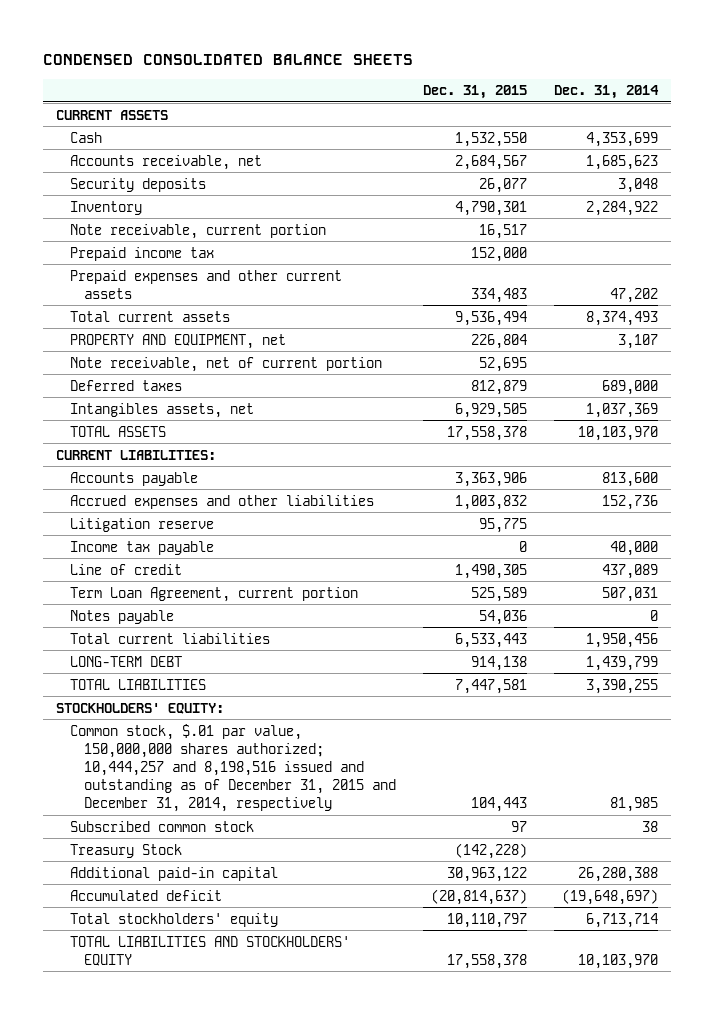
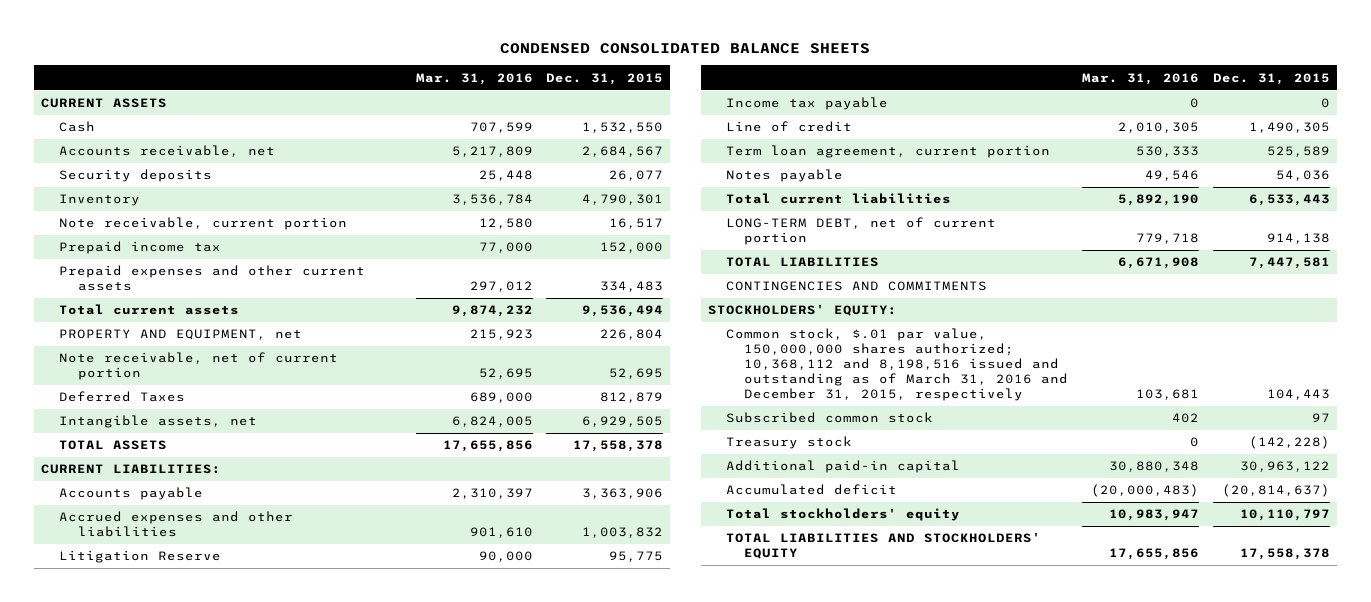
- | Dec. 31, 2015 | Dec. 31, 2014
+ | Mar. 31, 2016 | Dec. 31, 2015
- Deferred taxes | 812,879 | 689,000
- Intangibles assets, net | 6,929,505 | 1,037,369
+ Deferred Taxes | 689,000 | 812,879
+ Intangible assets, net | 6,824,005 | 6,929,505
- Litigation reserve | 95,775 |
+ Litigation Reserve | 90,000 | 95,775
- Term Loan Agreement, current portion | 525,589 | 507,031
+ Term loan agreement, current portion | 530,333 | 525,589
- LONG-TERM DEBT | 914,138 | 1,439,799
+ LONG-TERM DEBT, net of current portion | 779,718 | 914,138
+ CONTINGENCIES AND COMMITMENTS
- Common stock, $.01 par value, 150,000,000 shares authorized; 10,444,257 and 8,198,516 issued and outstanding as of December 31, 2015 and December 31, 2014, respectively | 104,443 | 81,985
+ Common stock, $.01 par value, 150,000,000 shares authorized; 10,368,112 and 8,198,516 issued and outstanding as of March 31, 2016 and December 31, 2015, respectively | 103,681 | 104,443
- Treasury Stock | (142,228) |
+ Treasury stock | 0 | (142,228)

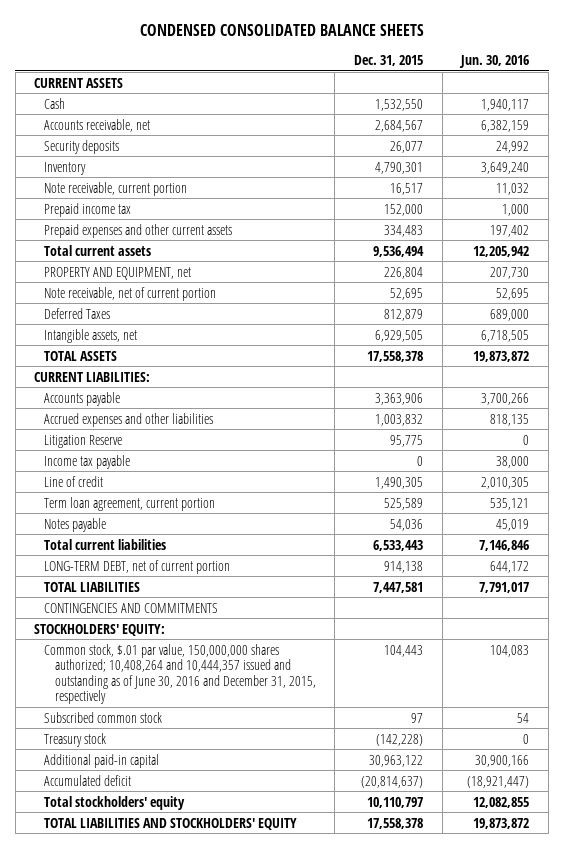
- | Mar. 31, 2016 | Dec. 31, 2015
+ | Dec. 31, 2015 | Jun. 30, 2016
- Common stock, $.01 par value, 150,000,000 shares authorized; 10,368,112 and 8,198,516 issued and outstanding as of March 31, 2016 and December 31, 2015, respectively | 103,681 | 104,443
+ Common stock, $.01 par value, 150,000,000 shares authorized; 10,408,264 and 10,444,357 issued and outstanding as of June 30, 2016 and December 31, 2015, respectively | 104,443 | 104,083

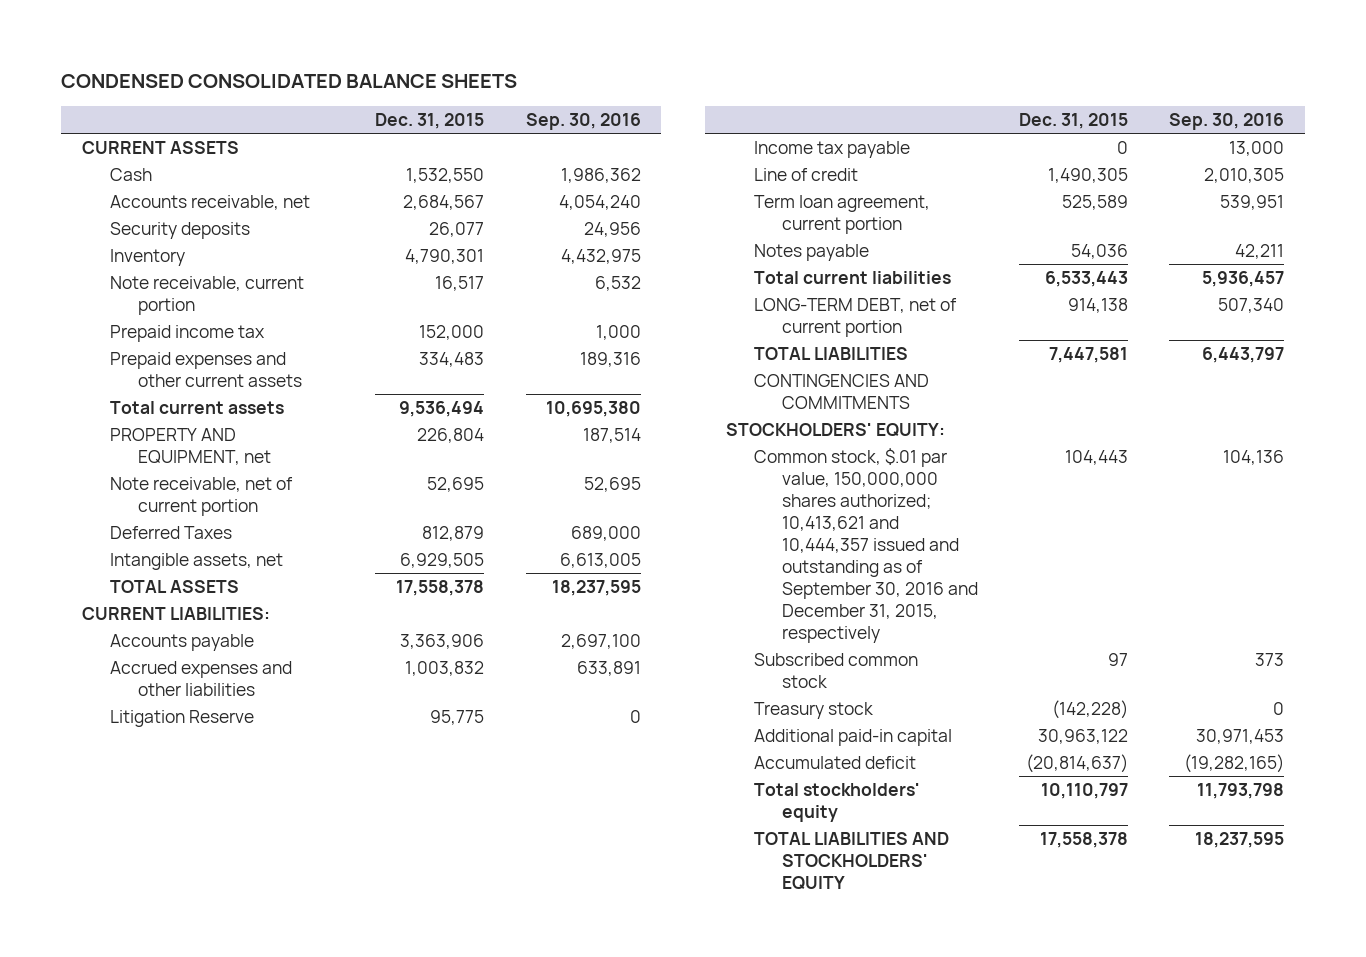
- | Dec. 31, 2015 | Jun. 30, 2016
+ | Dec. 31, 2015 | Sep. 30, 2016
- Common stock, $.01 par value, 150,000,000 shares authorized; 10,408,264 and 10,444,357 issued and outstanding as of June 30, 2016 and December 31, 2015, respectively | 104,443 | 104,083
+ Common stock, $.01 par value, 150,000,000 shares authorized; 10,413,621 and 10,444,357 issued and outstanding as of September 30, 2016 and December 31, 2015, respectively | 104,443 | 104,136

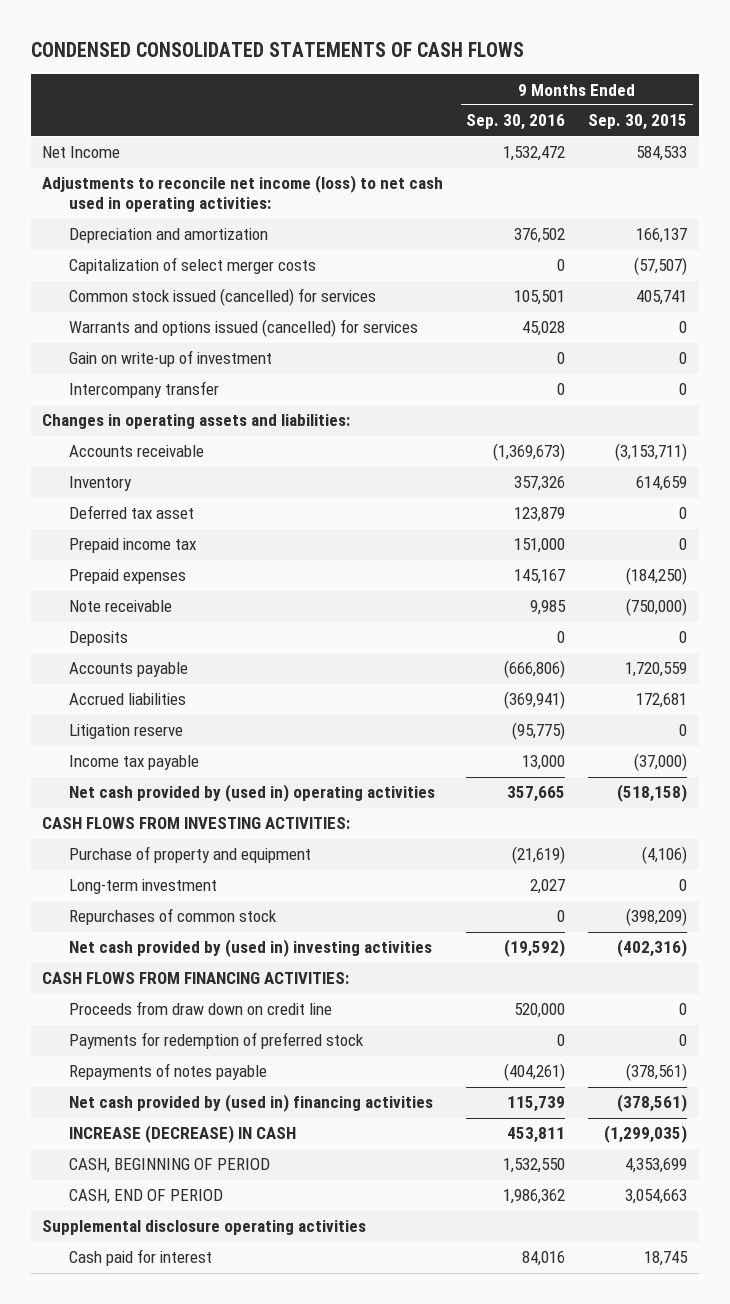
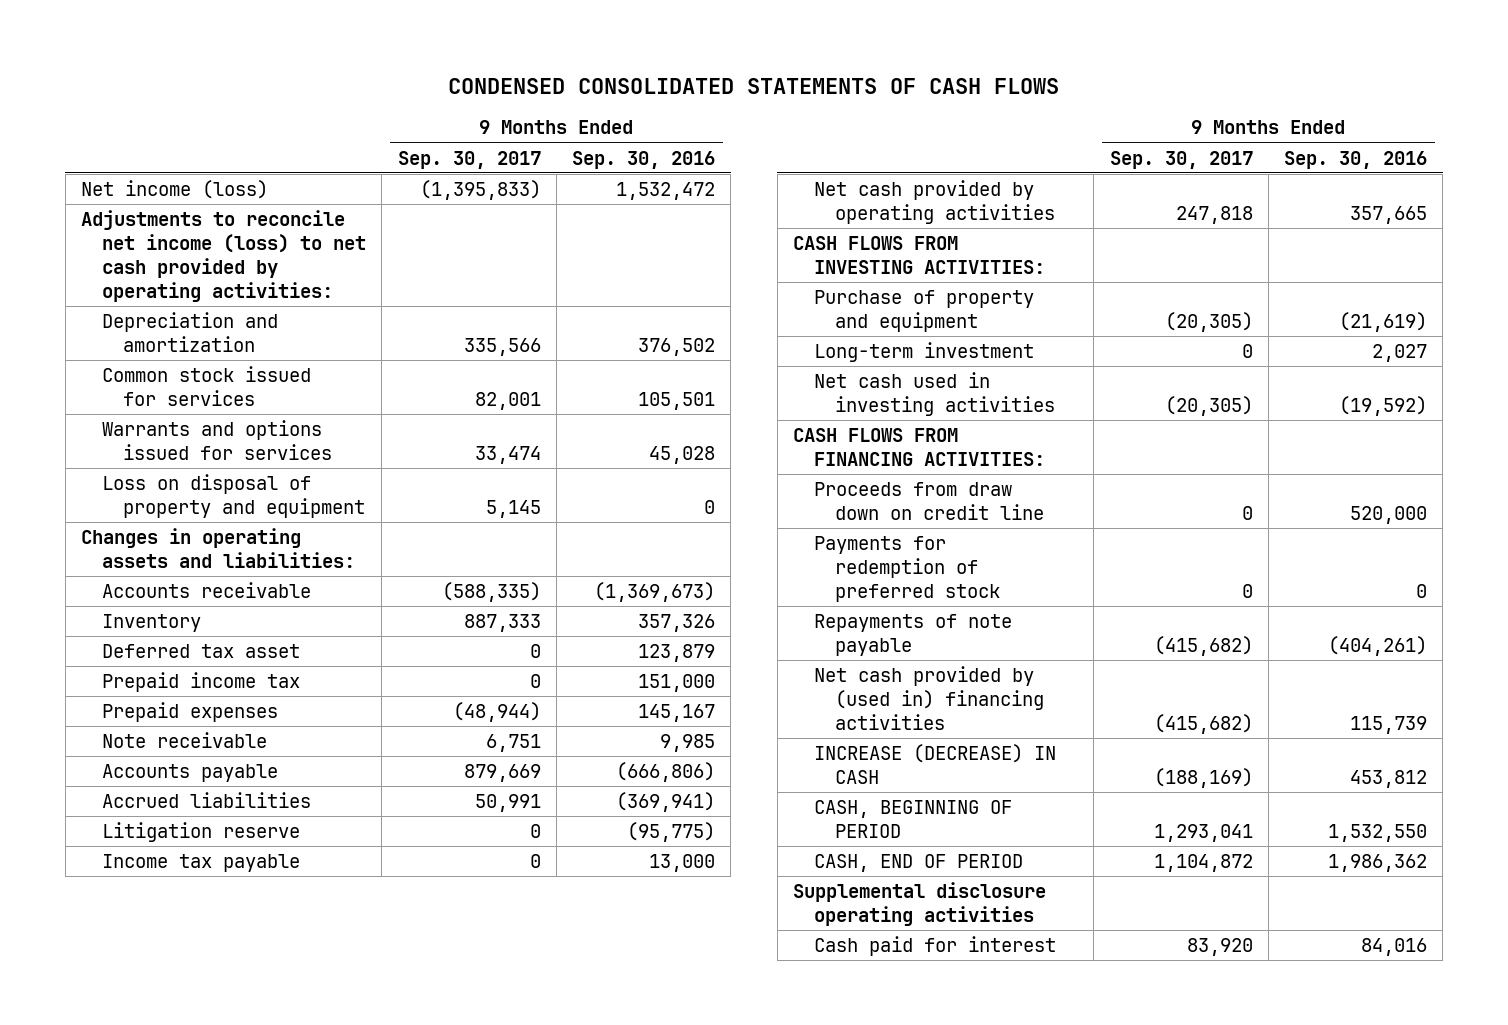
- | 9 Months Ended Sep. 30, 2016 | 9 Months Ended Sep. 30, 2015
+ | 9 Months Ended Sep. 30, 2017 | 9 Months Ended Sep. 30, 2016
- Net Income | 1,532,472 | 584,533
- Adjustments to reconcile net income (loss) to net cash used in operating activities:
+ Net income (loss) | (1,395,833) | 1,532,472
+ Adjustments to reconcile net income (loss) to net cash provided by operating activities:
- Capitalization of select merger costs | 0 | (57,507)
- Common stock issued (cancelled) for services | 105,501 | 405,741
- Warrants and options issued (cancelled) for services | 45,028 | 0
- Gain on write-up of investment | 0 | 0
- Intercompany transfer | 0 | 0
+ Common stock issued for services | 82,001 | 105,501
+ Warrants and options issued for services | 33,474 | 45,028
+ Loss on disposal of property and equipment | 5,145 | 0
- Deposits | 0 | 0
- Net cash provided by (used in) operating activities | 357,665 | (518,158)
+ Net cash provided by operating activities | 247,818 | 357,665
- Repurchases of common stock | 0 | (398,209)
- Net cash provided by (used in) investing activities | (19,592) | (402,316)
+ Net cash used in investing activities | (20,305) | (19,592)
- Repayments of notes payable | (404,261) | (378,561)
+ Repayments of note payable | (415,682) | (404,261)
- INCREASE (DECREASE) IN CASH | 453,811 | (1,299,035)
+ INCREASE (DECREASE) IN CASH | (188,169) | 453,812

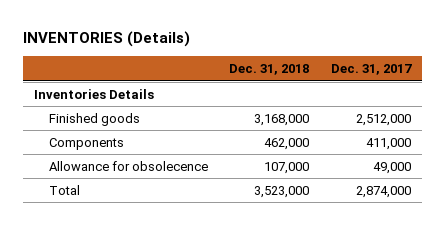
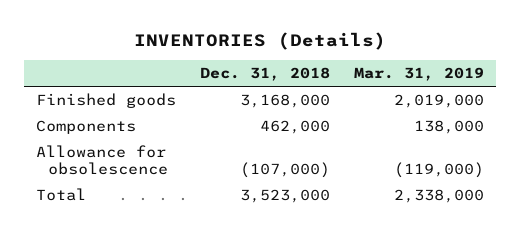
- | Dec. 31, 2018 | Dec. 31, 2017
+ | Dec. 31, 2018 | Mar. 31, 2019
- Inventories Details
- Allowance for obsolecence | 107,000 | 49,000
+ Allowance for obsolescence | (107,000) | (119,000)

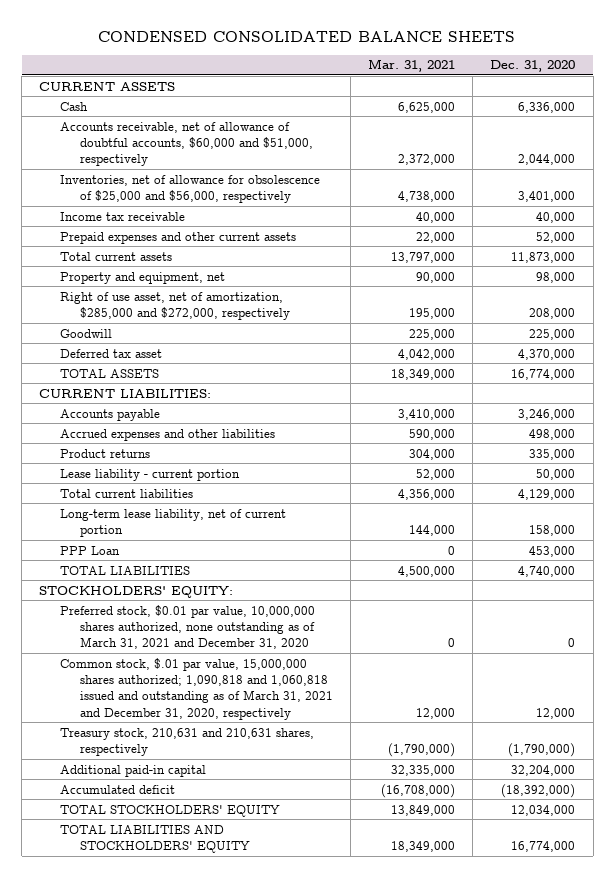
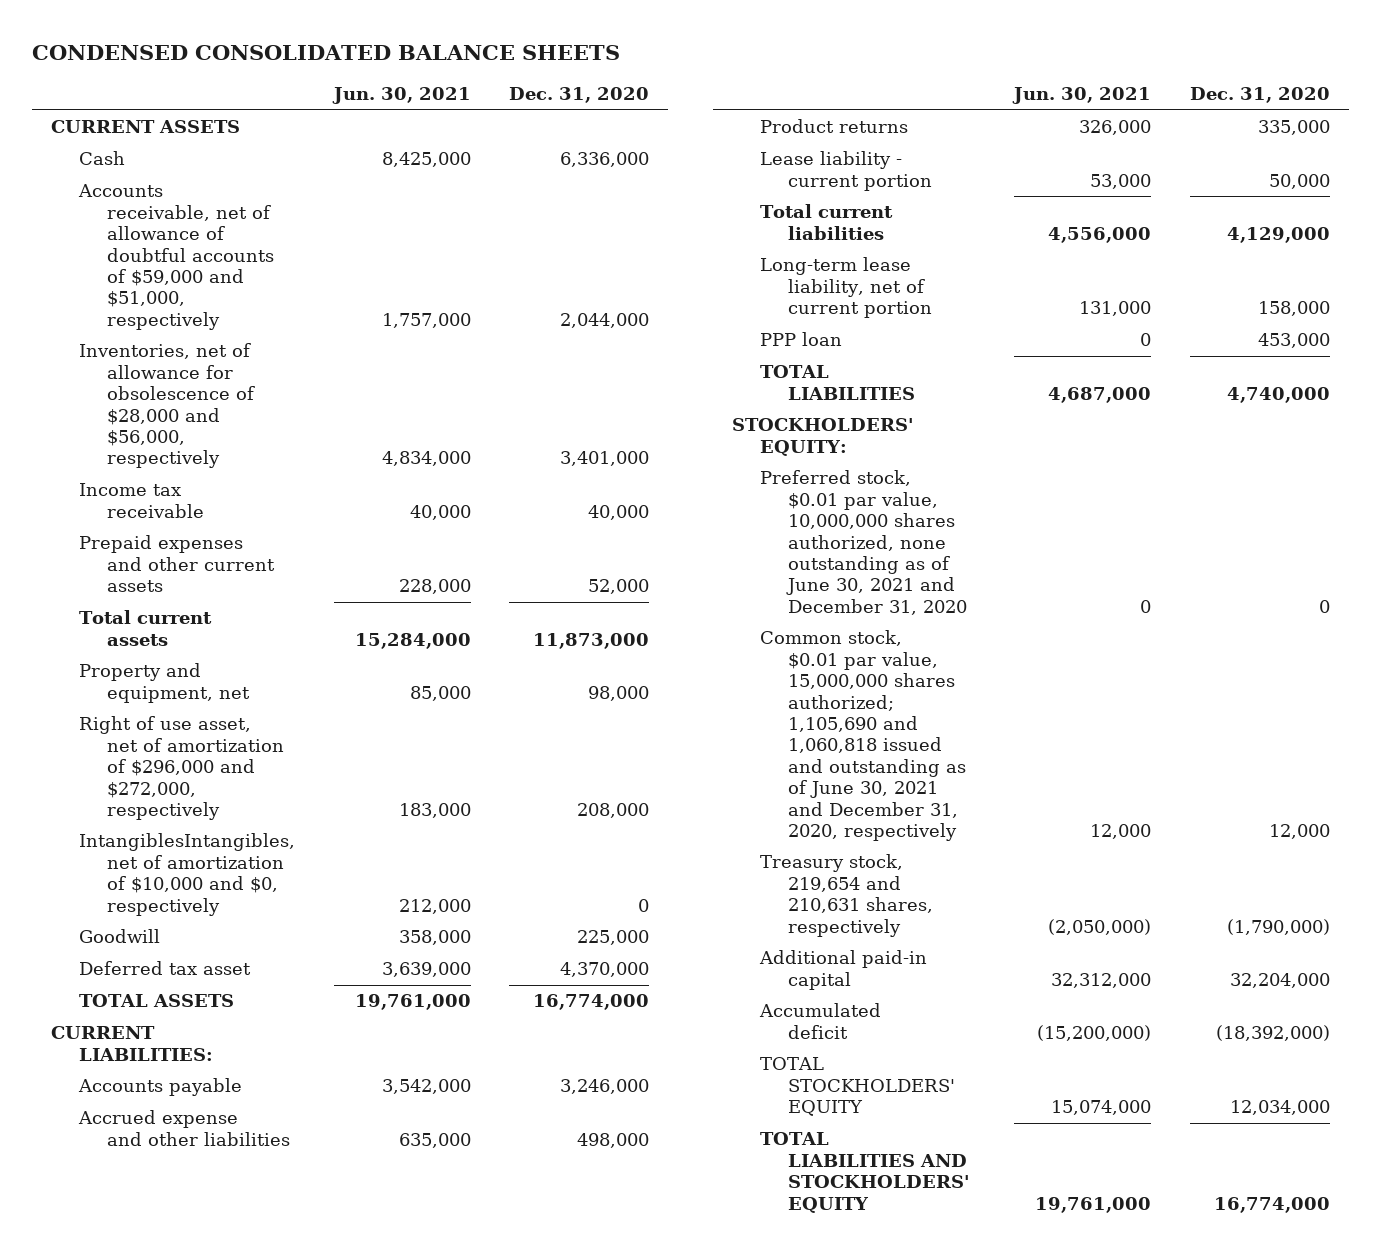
- | Mar. 31, 2021 | Dec. 31, 2020
+ | Jun. 30, 2021 | Dec. 31, 2020
- Accounts receivable, net of allowance of doubtful accounts, $60,000 and $51,000, respectively | 2,372,000 | 2,044,000
- Inventories, net of allowance for obsolescence of $25,000 and $56,000, respectively | 4,738,000 | 3,401,000
+ Accounts receivable, net of allowance of doubtful accounts of $59,000 and $51,000, respectively | 1,757,000 | 2,044,000
+ Inventories, net of allowance for obsolescence of $28,000 and $56,000, respectively | 4,834,000 | 3,401,000
- Right of use asset, net of amortization, $285,000 and $272,000, respectively | 195,000 | 208,000
+ Right of use asset, net of amortization of $296,000 and $272,000, respectively | 183,000 | 208,000
+ IntangiblesIntangibles, net of amortization of $10,000 and $0, respectively | 212,000 | 0
- Accrued expenses and other liabilities | 590,000 | 498,000
+ Accrued expense and other liabilities | 635,000 | 498,000
- PPP Loan | 0 | 453,000
+ PPP loan | 0 | 453,000
- Preferred stock, $0.01 par value, 10,000,000 shares authorized, none outstanding as of March 31, 2021 and December 31, 2020 | 0 | 0
- Common stock, $.01 par value, 15,000,000 shares authorized; 1,090,818 and 1,060,818 issued and outstanding as of March 31, 2021 and December 31, 2020, respectively | 12,000 | 12,000
- Treasury stock, 210,631 and 210,631 shares, respectively | (1,790,000) | (1,790,000)
+ Preferred stock, $0.01 par value, 10,000,000 shares authorized, none outstanding as of June 30, 2021 and December 31, 2020 | 0 | 0
+ Common stock, $0.01 par value, 15,000,000 shares authorized; 1,105,690 and 1,060,818 issued and outstanding as of June 30, 2021 and December 31, 2020, respectively | 12,000 | 12,000
+ Treasury stock, 219,654 and 210,631 shares, respectively | (2,050,000) | (1,790,000)

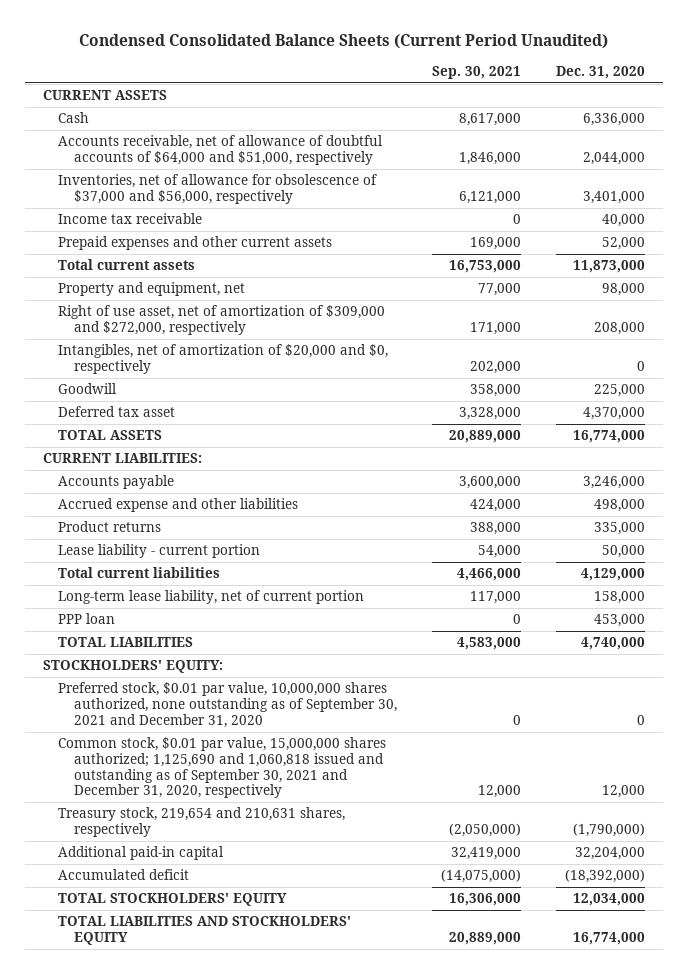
- CONDENSED CONSOLIDATED BALANCE SHEETS
+ Condensed Consolidated Balance Sheets (Current Period Unaudited)
- | Jun. 30, 2021 | Dec. 31, 2020
+ | Sep. 30, 2021 | Dec. 31, 2020
- Accounts receivable, net of allowance of doubtful accounts of $59,000 and $51,000, respectively | 1,757,000 | 2,044,000
- Inventories, net of allowance for obsolescence of $28,000 and $56,000, respectively | 4,834,000 | 3,401,000
+ Accounts receivable, net of allowance of doubtful accounts of $64,000 and $51,000, respectively | 1,846,000 | 2,044,000
+ Inventories, net of allowance for obsolescence of $37,000 and $56,000, respectively | 6,121,000 | 3,401,000
- Right of use asset, net of amortization of $296,000 and $272,000, respectively | 183,000 | 208,000
- IntangiblesIntangibles, net of amortization of $10,000 and $0, respectively | 212,000 | 0
+ Right of use asset, net of amortization of $309,000 and $272,000, respectively | 171,000 | 208,000
+ Intangibles, net of amortization of $20,000 and $0, respectively | 202,000 | 0
- Preferred stock, $0.01 par value, 10,000,000 shares authorized, none outstanding as of June 30, 2021 and December 31, 2020 | 0 | 0
- Common stock, $0.01 par value, 15,000,000 shares authorized; 1,105,690 and 1,060,818 issued and outstanding as of June 30, 2021 and December 31, 2020, respectively | 12,000 | 12,000
+ Preferred stock, $0.01 par value, 10,000,000 shares authorized, none outstanding as of September 30, 2021 and December 31, 2020 | 0 | 0
+ Common stock, $0.01 par value, 15,000,000 shares authorized; 1,125,690 and 1,060,818 issued and outstanding as of September 30, 2021 and December 31, 2020, respectively | 12,000 | 12,000

